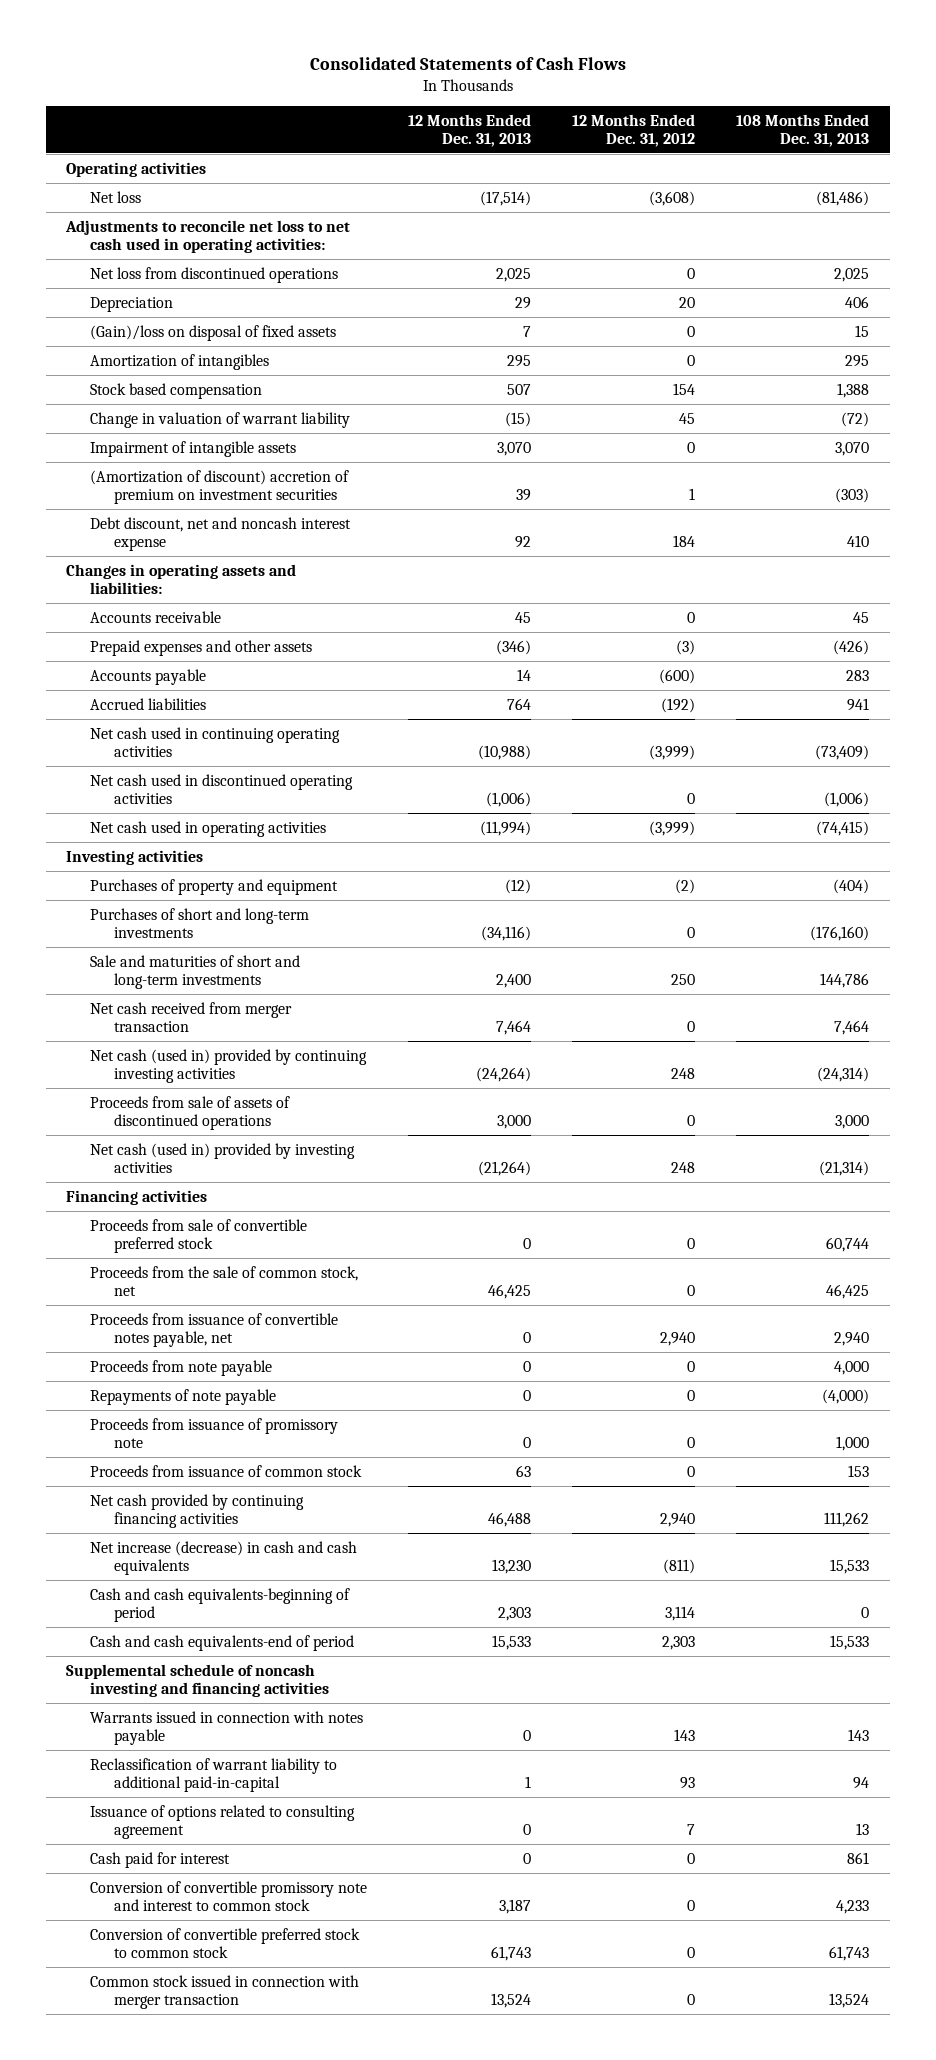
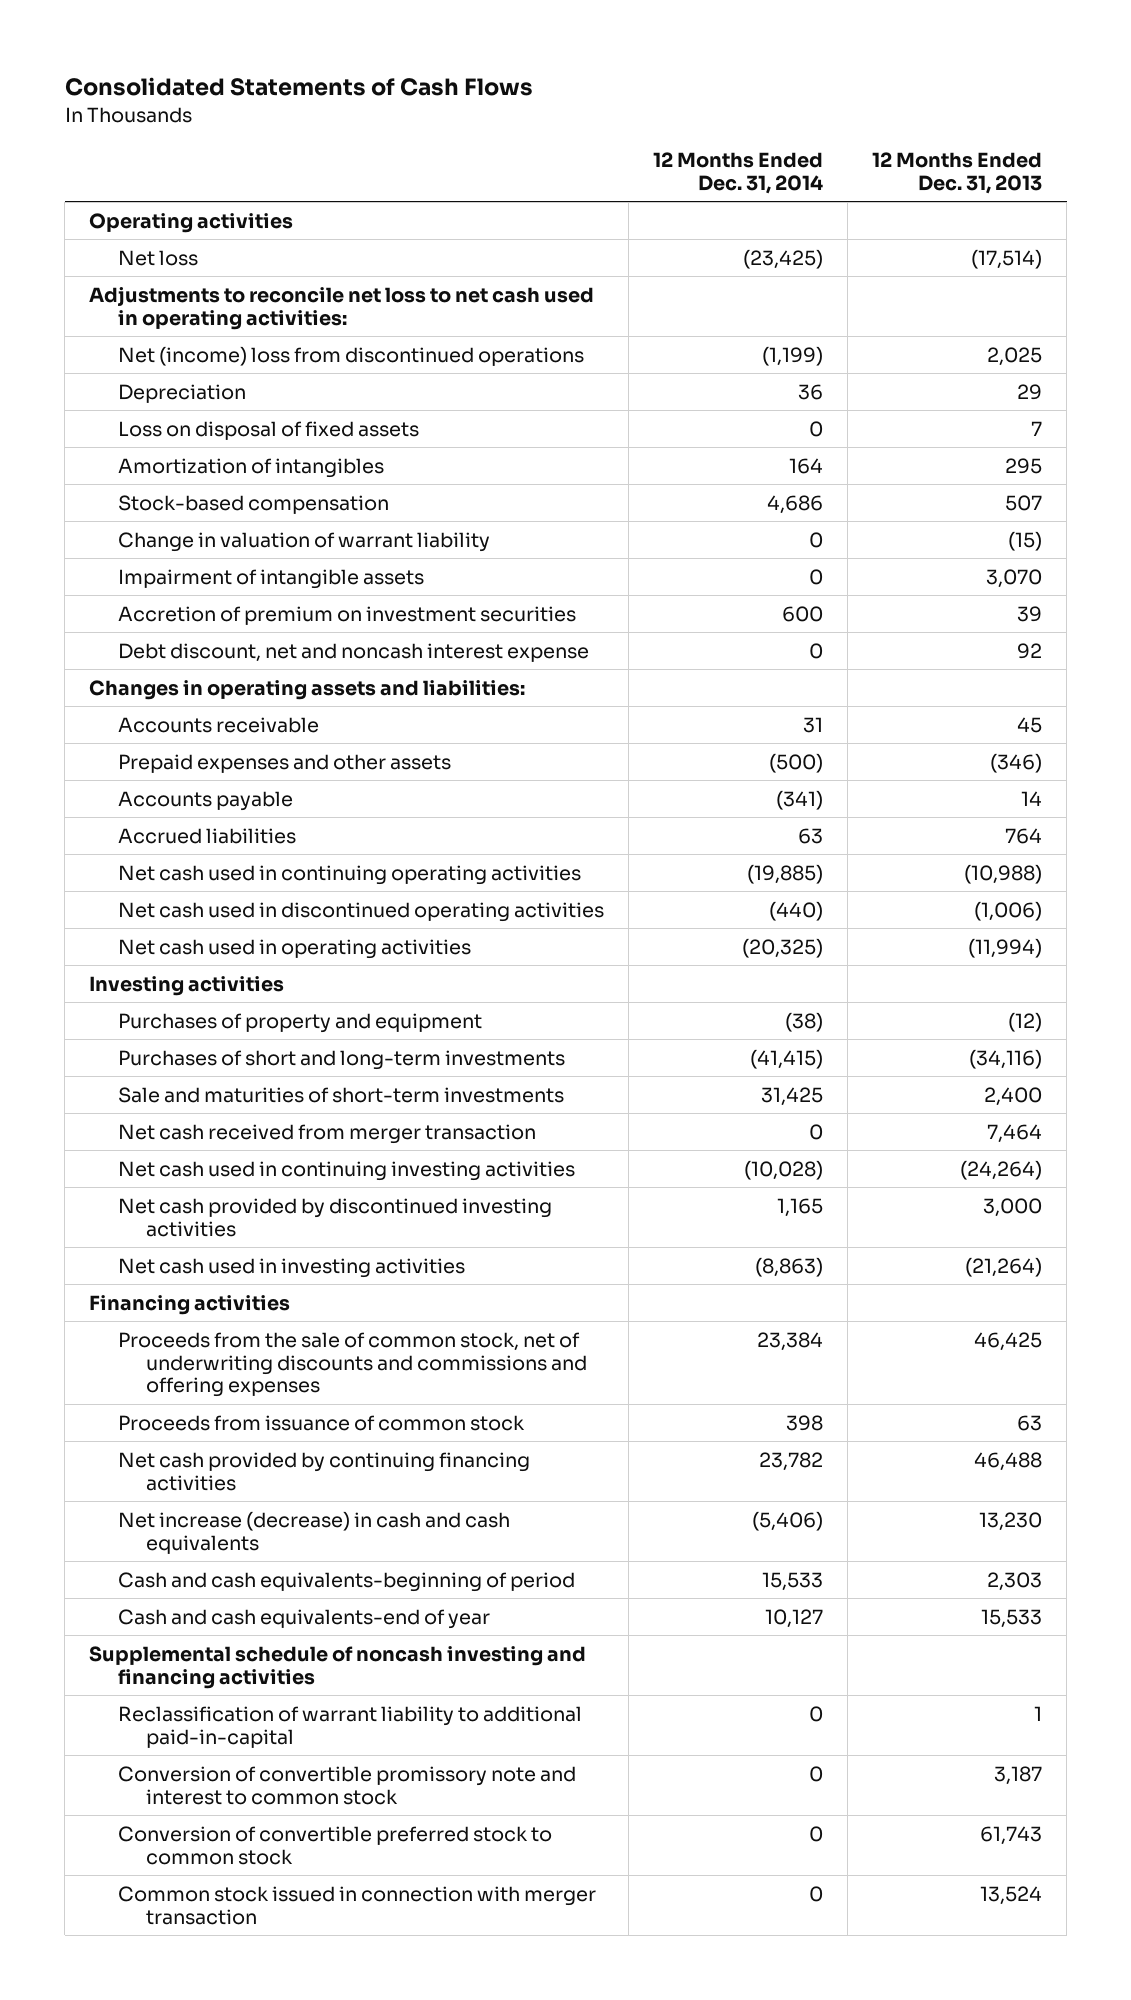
- | 12 Months Ended Dec. 31, 2013 | 12 Months Ended Dec. 31, 2012 | 108 Months Ended Dec. 31, 2013
+ | 12 Months Ended Dec. 31, 2014 | 12 Months Ended Dec. 31, 2013
- Net loss from discontinued operations | 2,025 | 0 | 2,025
+ Net (income) loss from discontinued operations | (1,199) | 2,025
- (Gain)/loss on disposal of fixed assets | 7 | 0 | 15
+ Loss on disposal of fixed assets | 0 | 7
- Stock based compensation | 507 | 154 | 1,388
+ Stock-based compensation | 4,686 | 507
- (Amortization of discount) accretion of premium on investment securities | 39 | 1 | (303)
+ Accretion of premium on investment securities | 600 | 39
- Sale and maturities of short and long-term investments | 2,400 | 250 | 144,786
+ Sale and maturities of short-term investments | 31,425 | 2,400
- Net cash (used in) provided by continuing investing activities | (24,264) | 248 | (24,314)
- Proceeds from sale of assets of discontinued operations | 3,000 | 0 | 3,000
- Net cash (used in) provided by investing activities | (21,264) | 248 | (21,314)
+ Net cash used in continuing investing activities | (10,028) | (24,264)
+ Net cash provided by discontinued investing activities | 1,165 | 3,000
+ Net cash used in investing activities | (8,863) | (21,264)
- Proceeds from sale of convertible preferred stock | 0 | 0 | 60,744
- Proceeds from the sale of common stock, net | 46,425 | 0 | 46,425
- Proceeds from issuance of convertible notes payable, net | 0 | 2,940 | 2,940
- Proceeds from note payable | 0 | 0 | 4,000
- Repayments of note payable | 0 | 0 | (4,000)
- Proceeds from issuance of promissory note | 0 | 0 | 1,000
+ Proceeds from the sale of common stock, net of underwriting discounts and commissions and offering expenses | 23,384 | 46,425
- Cash and cash equivalents-end of period | 15,533 | 2,303 | 15,533
+ Cash and cash equivalents-end of year | 10,127 | 15,533
- Warrants issued in connection with notes payable | 0 | 143 | 143
- Issuance of options related to consulting agreement | 0 | 7 | 13
- Cash paid for interest | 0 | 0 | 861

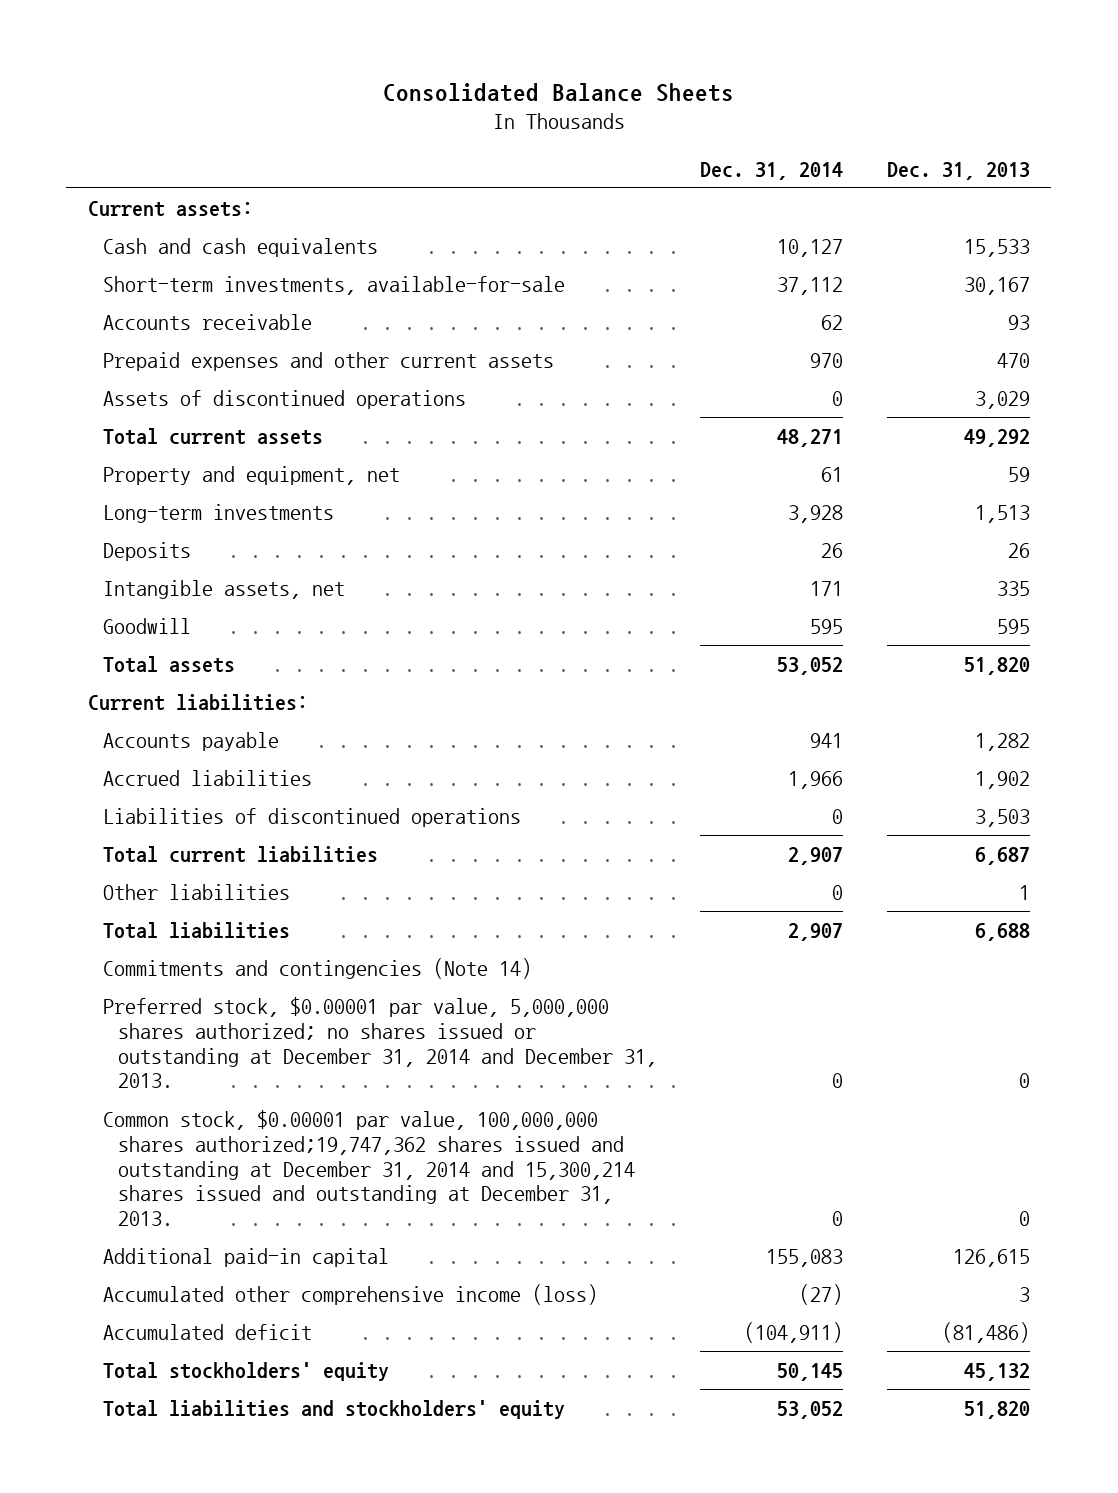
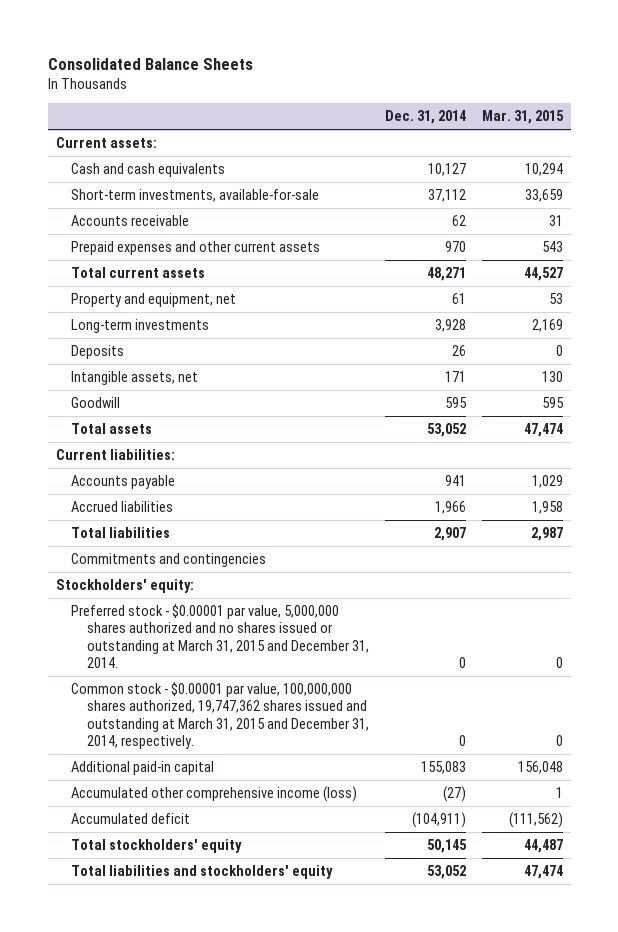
- | Dec. 31, 2014 | Dec. 31, 2013
+ | Dec. 31, 2014 | Mar. 31, 2015
- Assets of discontinued operations | 0 | 3,029
- Liabilities of discontinued operations | 0 | 3,503
- Total current liabilities | 2,907 | 6,687
- Other liabilities | 0 | 1
- Commitments and contingencies (Note 14)
- Preferred stock, $0.00001 par value, 5,000,000 shares authorized; no shares issued or outstanding at December 31, 2014 and December 31, 2013. | 0 | 0
- Common stock, $0.00001 par value, 100,000,000 shares authorized;19,747,362 shares issued and outstanding at December 31, 2014 and 15,300,214 shares issued and outstanding at December 31, 2013. | 0 | 0
+ Commitments and contingencies
+ Stockholders' equity:
+ Preferred stock - $0.00001 par value, 5,000,000 shares authorized and no shares issued or outstanding at March 31, 2015 and December 31, 2014. | 0 | 0
+ Common stock - $0.00001 par value, 100,000,000 shares authorized, 19,747,362 shares issued and outstanding at March 31, 2015 and December 31, 2014, respectively. | 0 | 0

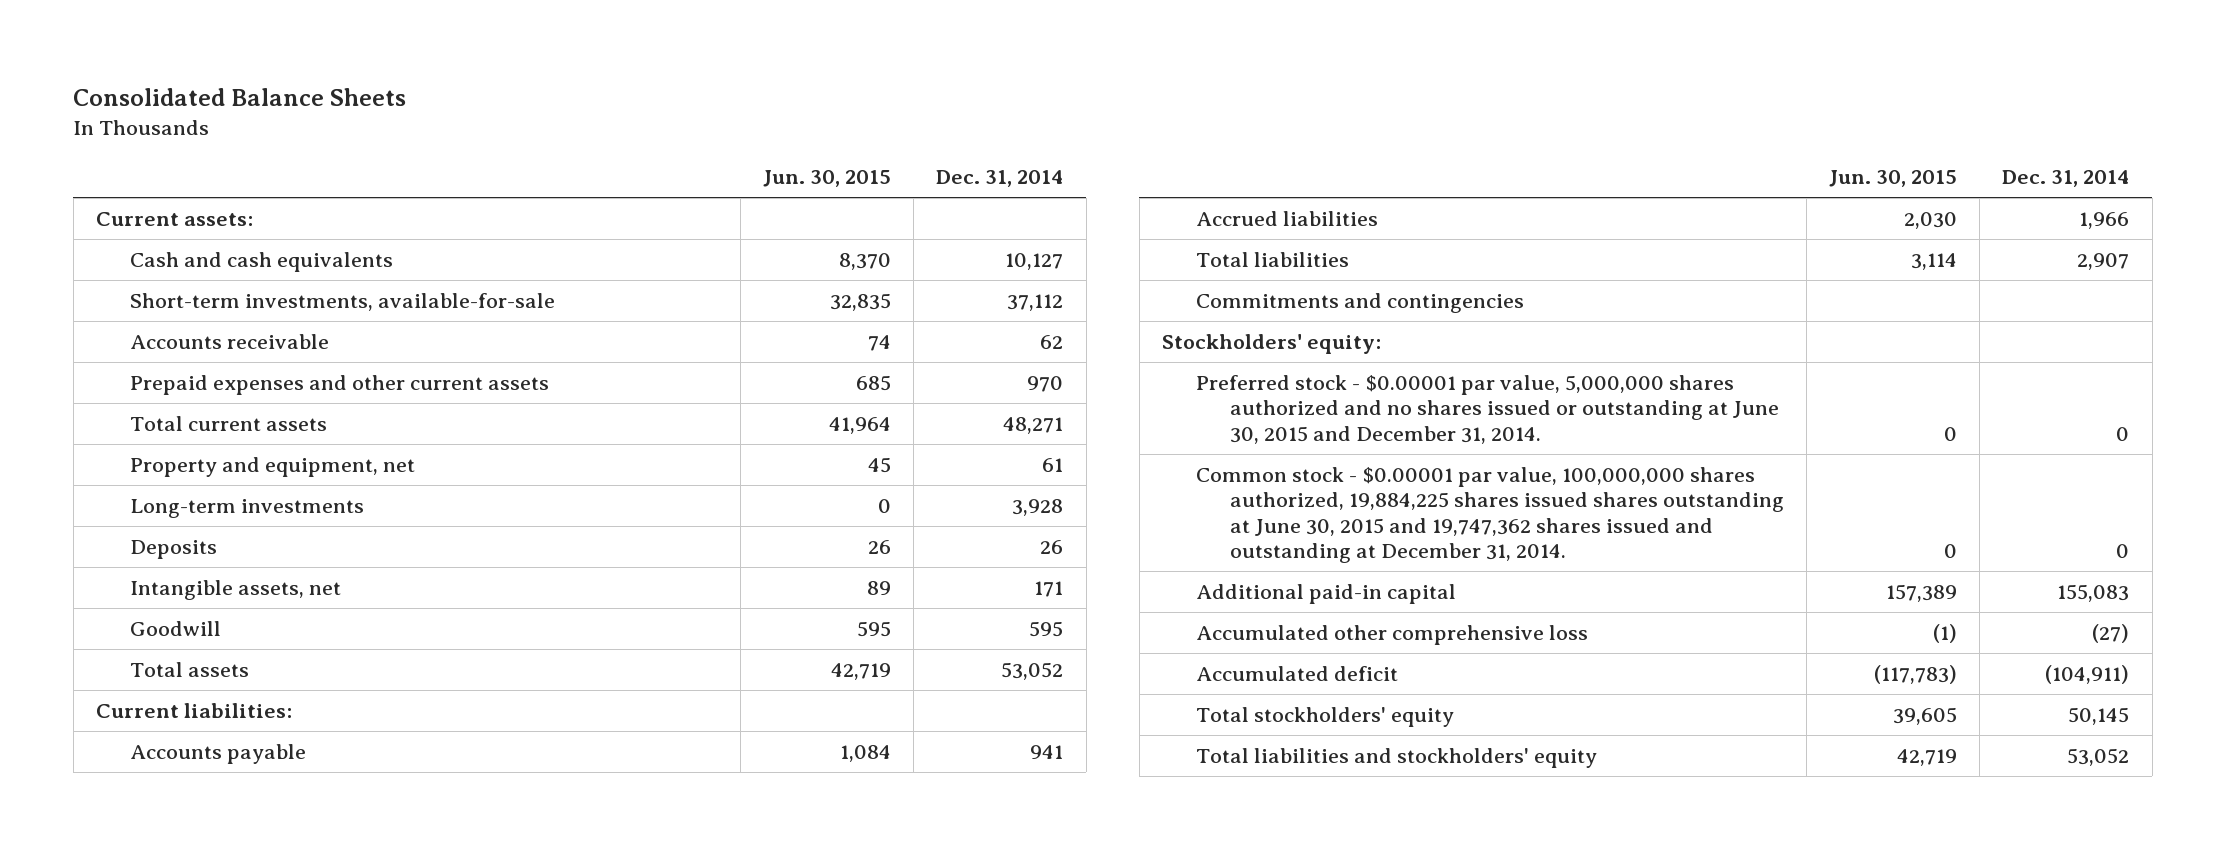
- | Dec. 31, 2014 | Mar. 31, 2015
+ | Jun. 30, 2015 | Dec. 31, 2014
- Preferred stock - $0.00001 par value, 5,000,000 shares authorized and no shares issued or outstanding at March 31, 2015 and December 31, 2014. | 0 | 0
- Common stock - $0.00001 par value, 100,000,000 shares authorized, 19,747,362 shares issued and outstanding at March 31, 2015 and December 31, 2014, respectively. | 0 | 0
+ Preferred stock - $0.00001 par value, 5,000,000 shares authorized and no shares issued or outstanding at June 30, 2015 and December 31, 2014. | 0 | 0
+ Common stock - $0.00001 par value, 100,000,000 shares authorized, 19,884,225 shares issued shares outstanding at June 30, 2015 and 19,747,362 shares issued and outstanding at December 31, 2014. | 0 | 0
- Accumulated other comprehensive income (loss) | (27) | 1
+ Accumulated other comprehensive loss | (1) | (27)

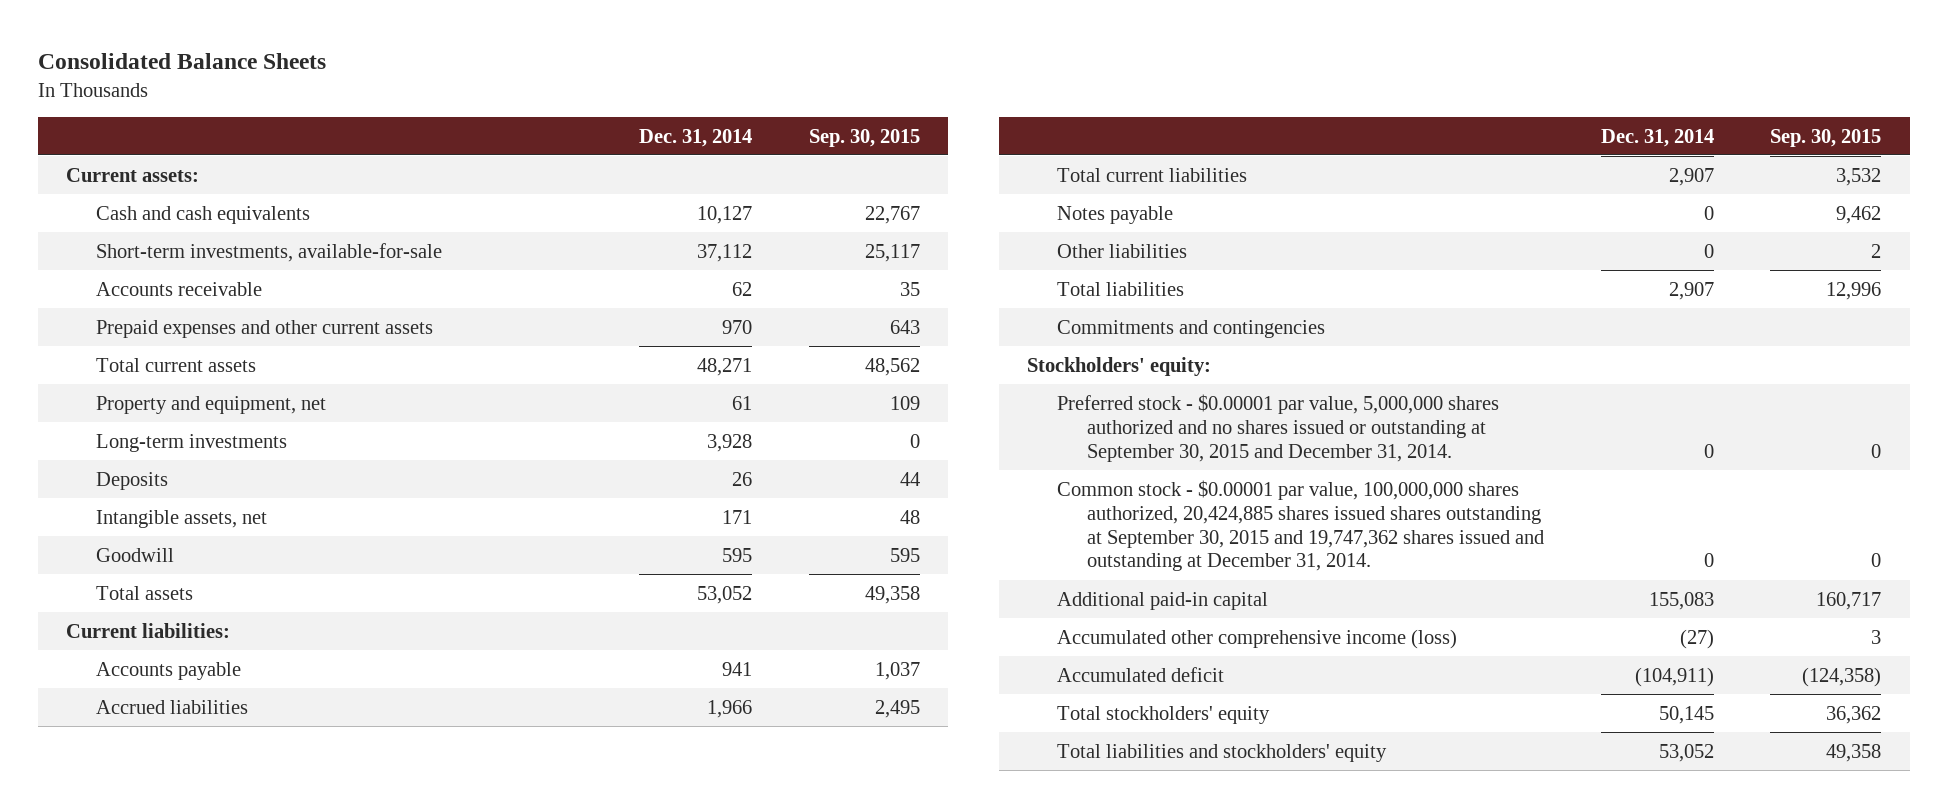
- | Jun. 30, 2015 | Dec. 31, 2014
+ | Dec. 31, 2014 | Sep. 30, 2015
+ Total current liabilities | 2,907 | 3,532
+ Notes payable | 0 | 9,462
+ Other liabilities | 0 | 2
- Preferred stock - $0.00001 par value, 5,000,000 shares authorized and no shares issued or outstanding at June 30, 2015 and December 31, 2014. | 0 | 0
- Common stock - $0.00001 par value, 100,000,000 shares authorized, 19,884,225 shares issued shares outstanding at June 30, 2015 and 19,747,362 shares issued and outstanding at December 31, 2014. | 0 | 0
+ Preferred stock - $0.00001 par value, 5,000,000 shares authorized and no shares issued or outstanding at September 30, 2015 and December 31, 2014. | 0 | 0
+ Common stock - $0.00001 par value, 100,000,000 shares authorized, 20,424,885 shares issued shares outstanding at September 30, 2015 and 19,747,362 shares issued and outstanding at December 31, 2014. | 0 | 0
- Accumulated other comprehensive loss | (1) | (27)
+ Accumulated other comprehensive income (loss) | (27) | 3

